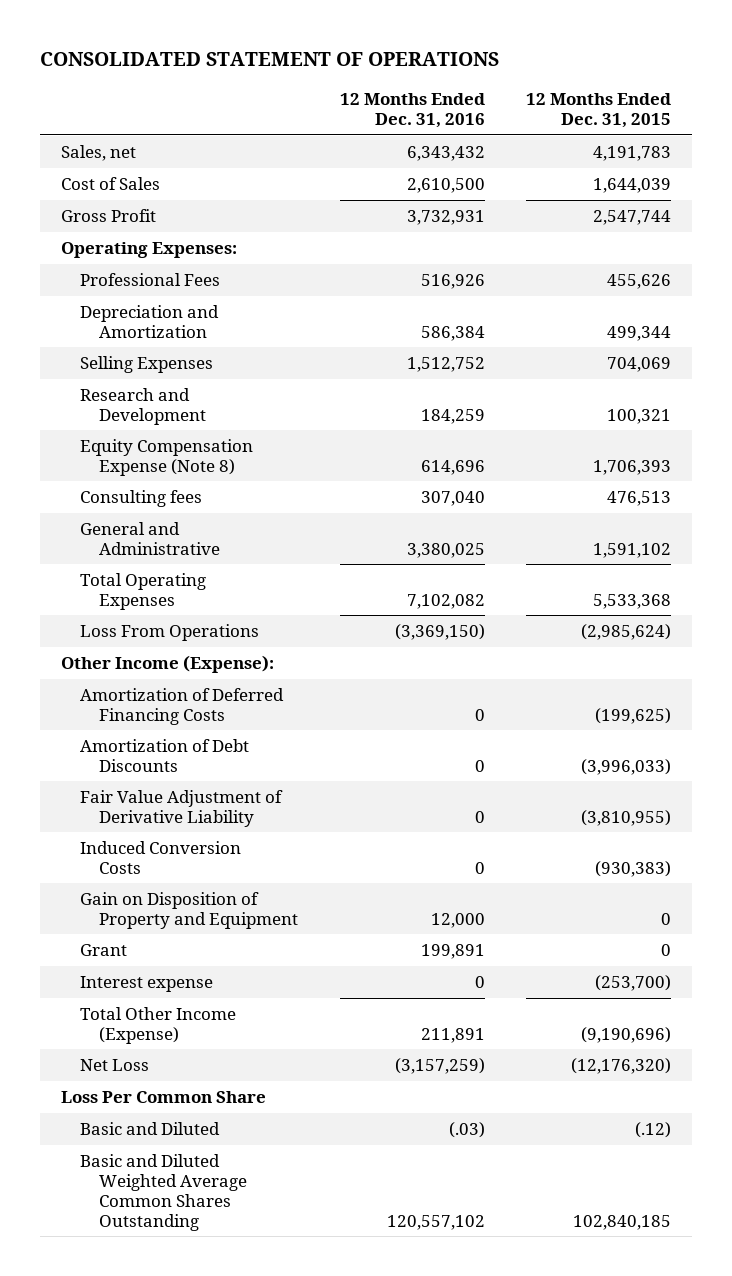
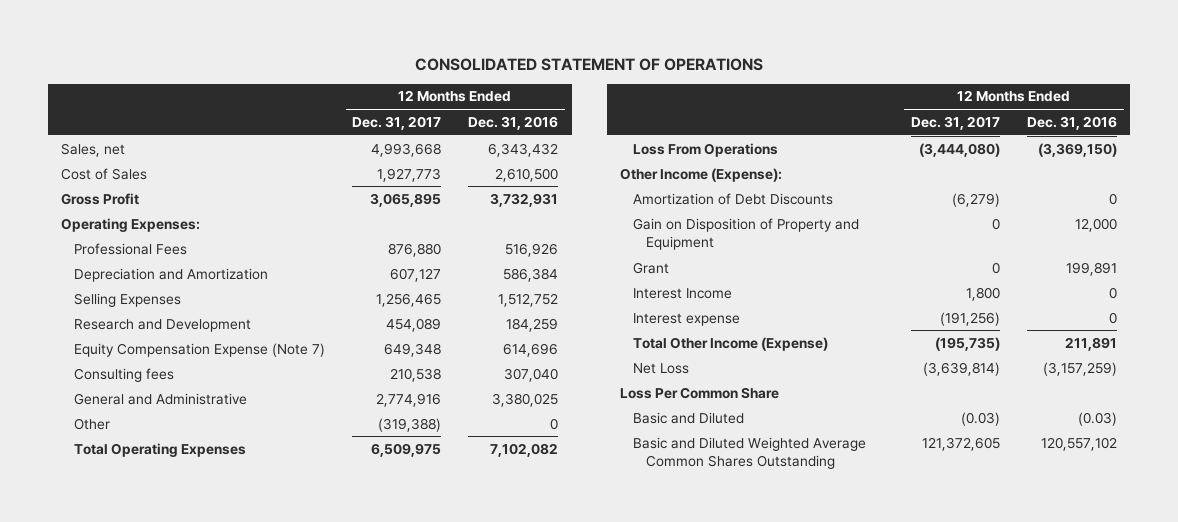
- | 12 Months Ended Dec. 31, 2016 | 12 Months Ended Dec. 31, 2015
+ | 12 Months Ended Dec. 31, 2017 | 12 Months Ended Dec. 31, 2016
- Equity Compensation Expense (Note 8) | 614,696 | 1,706,393
+ Equity Compensation Expense (Note 7) | 649,348 | 614,696
+ Other | (319,388) | 0
- Amortization of Deferred Financing Costs | 0 | (199,625)
- Fair Value Adjustment of Derivative Liability | 0 | (3,810,955)
- Induced Conversion Costs | 0 | (930,383)
+ Interest Income | 1,800 | 0
- Basic and Diluted | (.03) | (.12)
+ Basic and Diluted | (0.03) | (0.03)

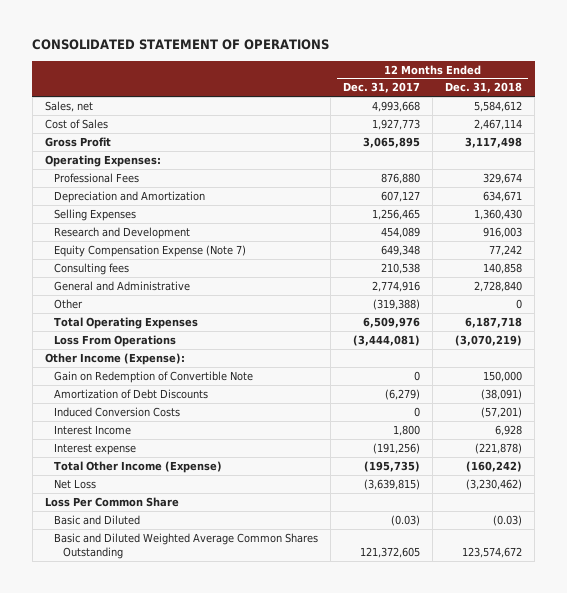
- | 12 Months Ended Dec. 31, 2017 | 12 Months Ended Dec. 31, 2016
+ | 12 Months Ended Dec. 31, 2017 | 12 Months Ended Dec. 31, 2018
- Total Operating Expenses | 6,509,975 | 7,102,082
- Loss From Operations | (3,444,080) | (3,369,150)
+ Total Operating Expenses | 6,509,976 | 6,187,718
+ Loss From Operations | (3,444,081) | (3,070,219)
+ Gain on Redemption of Convertible Note | 0 | 150,000
- Gain on Disposition of Property and Equipment | 0 | 12,000
- Grant | 0 | 199,891
+ Induced Conversion Costs | 0 | (57,201)
- Net Loss | (3,639,814) | (3,157,259)
+ Net Loss | (3,639,815) | (3,230,462)

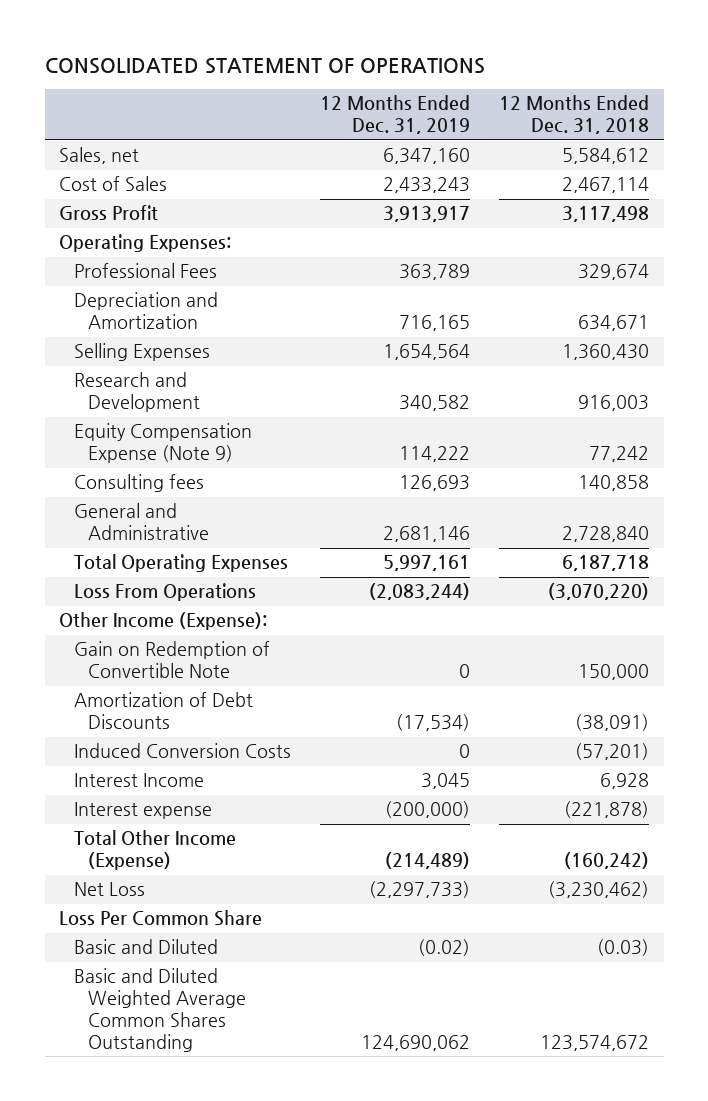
- | 12 Months Ended Dec. 31, 2017 | 12 Months Ended Dec. 31, 2018
+ | 12 Months Ended Dec. 31, 2019 | 12 Months Ended Dec. 31, 2018
- Equity Compensation Expense (Note 7) | 649,348 | 77,242
+ Equity Compensation Expense (Note 9) | 114,222 | 77,242
- Other | (319,388) | 0
- Loss From Operations | (3,444,081) | (3,070,219)
+ Loss From Operations | (2,083,244) | (3,070,220)

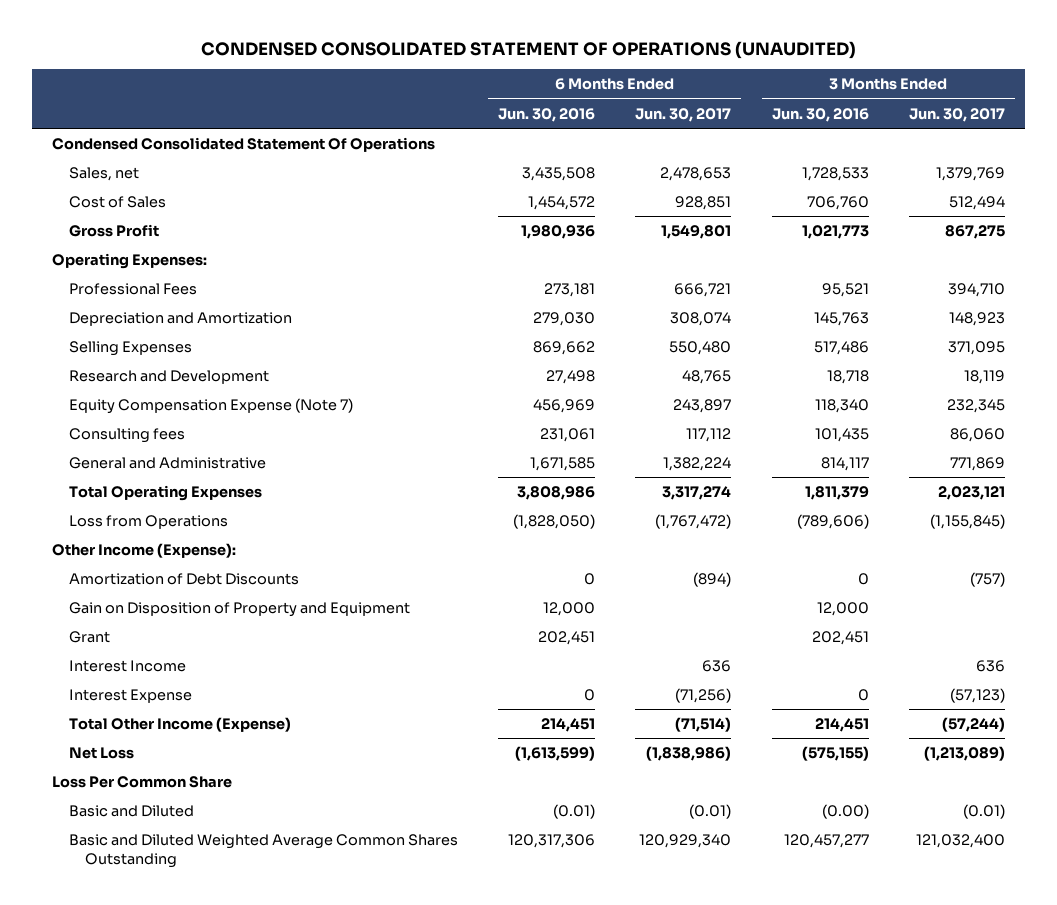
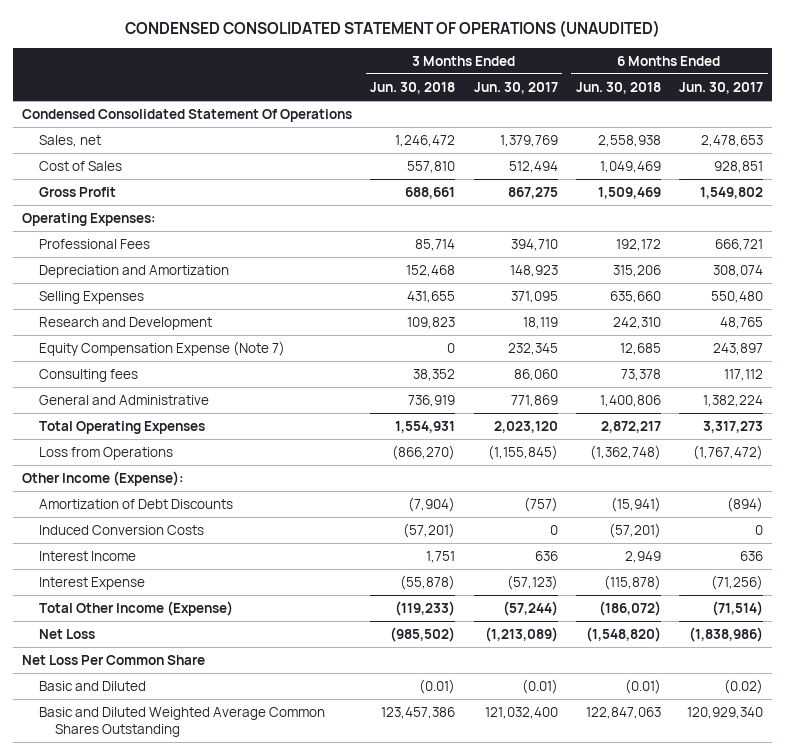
- | 6 Months Ended Jun. 30, 2016 | 6 Months Ended Jun. 30, 2017 | 3 Months Ended Jun. 30, 2016 | 3 Months Ended Jun. 30, 2017
+ | 3 Months Ended Jun. 30, 2018 | 3 Months Ended Jun. 30, 2017 | 6 Months Ended Jun. 30, 2018 | 6 Months Ended Jun. 30, 2017
- Gross Profit | 1,980,936 | 1,549,801 | 1,021,773 | 867,275
+ Gross Profit | 688,661 | 867,275 | 1,509,469 | 1,549,802
- Total Operating Expenses | 3,808,986 | 3,317,274 | 1,811,379 | 2,023,121
+ Total Operating Expenses | 1,554,931 | 2,023,120 | 2,872,217 | 3,317,273
- Gain on Disposition of Property and Equipment | 12,000 | | 12,000 |
- Grant | 202,451 | | 202,451 |
+ Induced Conversion Costs | (57,201) | 0 | (57,201) | 0
- Loss Per Common Share
- Basic and Diluted | (0.01) | (0.01) | (0.00) | (0.01)
+ Net Loss Per Common Share
+ Basic and Diluted | (0.01) | (0.01) | (0.01) | (0.02)

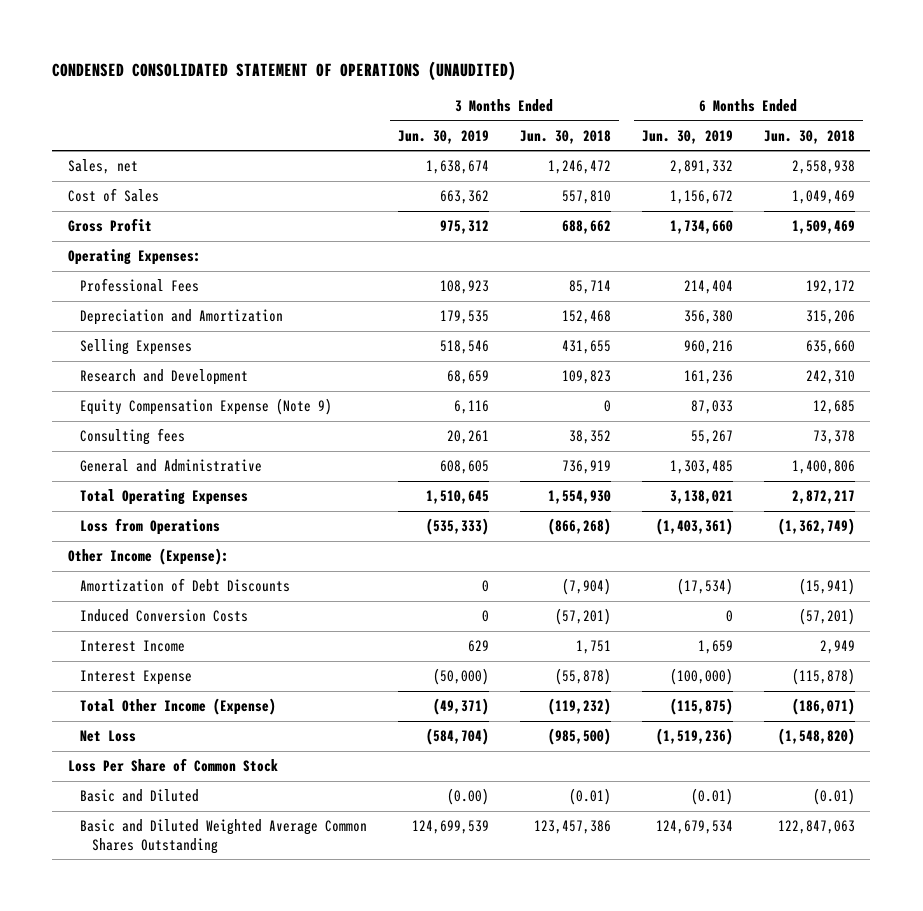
- | 3 Months Ended Jun. 30, 2018 | 3 Months Ended Jun. 30, 2017 | 6 Months Ended Jun. 30, 2018 | 6 Months Ended Jun. 30, 2017
+ | 3 Months Ended Jun. 30, 2019 | 3 Months Ended Jun. 30, 2018 | 6 Months Ended Jun. 30, 2019 | 6 Months Ended Jun. 30, 2018
- Condensed Consolidated Statement Of Operations
- Gross Profit | 688,661 | 867,275 | 1,509,469 | 1,549,802
+ Gross Profit | 975,312 | 688,662 | 1,734,660 | 1,509,469
- Equity Compensation Expense (Note 7) | 0 | 232,345 | 12,685 | 243,897
+ Equity Compensation Expense (Note 9) | 6,116 | 0 | 87,033 | 12,685
- Total Operating Expenses | 1,554,931 | 2,023,120 | 2,872,217 | 3,317,273
- Loss from Operations | (866,270) | (1,155,845) | (1,362,748) | (1,767,472)
+ Total Operating Expenses | 1,510,645 | 1,554,930 | 3,138,021 | 2,872,217
+ Loss from Operations | (535,333) | (866,268) | (1,403,361) | (1,362,749)
- Total Other Income (Expense) | (119,233) | (57,244) | (186,072) | (71,514)
- Net Loss | (985,502) | (1,213,089) | (1,548,820) | (1,838,986)
- Net Loss Per Common Share
+ Total Other Income (Expense) | (49,371) | (119,232) | (115,875) | (186,071)
+ Net Loss | (584,704) | (985,500) | (1,519,236) | (1,548,820)
+ Loss Per Share of Common Stock

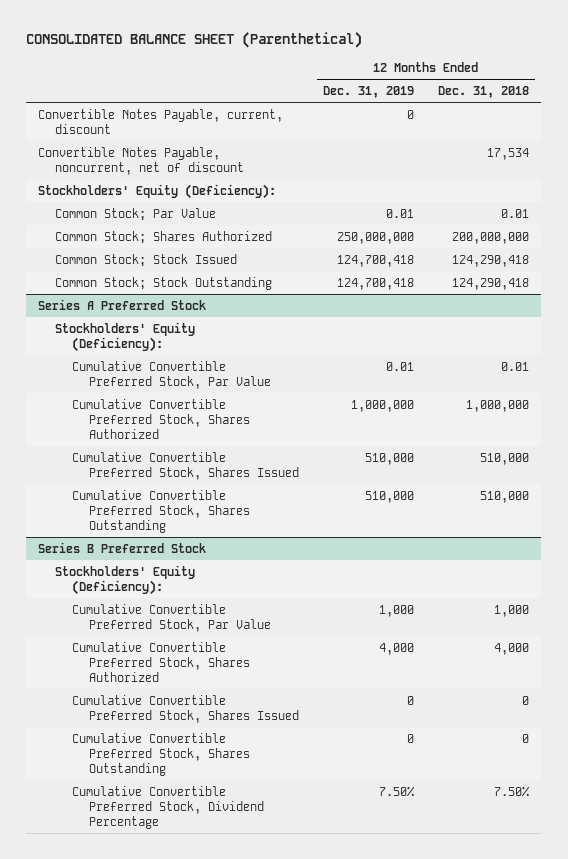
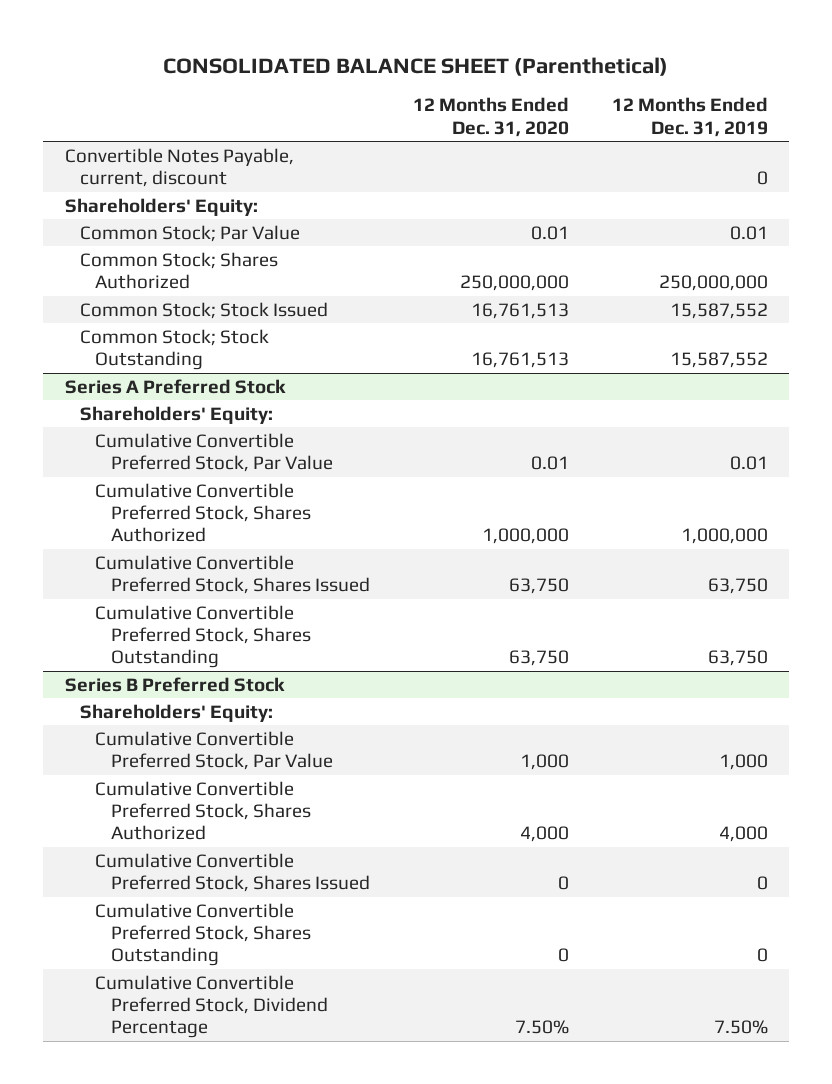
- | 12 Months Ended Dec. 31, 2019 | 12 Months Ended Dec. 31, 2018
+ | 12 Months Ended Dec. 31, 2020 | 12 Months Ended Dec. 31, 2019
- Convertible Notes Payable, noncurrent, net of discount | | 17,534
- Stockholders' Equity (Deficiency):
+ Shareholders' Equity:
- Common Stock; Stock Issued | 124,700,418 | 124,290,418
- Common Stock; Stock Outstanding | 124,700,418 | 124,290,418
+ Common Stock; Stock Issued | 16,761,513 | 15,587,552
+ Common Stock; Stock Outstanding | 16,761,513 | 15,587,552
@ Series A Preferred Stock
- Stockholders' Equity (Deficiency):
+ Shareholders' Equity:
- Cumulative Convertible Preferred Stock, Shares Issued | 510,000 | 510,000
- Cumulative Convertible Preferred Stock, Shares Outstanding | 510,000 | 510,000
+ Cumulative Convertible Preferred Stock, Shares Issued | 63,750 | 63,750
+ Cumulative Convertible Preferred Stock, Shares Outstanding | 63,750 | 63,750
@ Series B Preferred Stock
- Stockholders' Equity (Deficiency):
+ Shareholders' Equity:

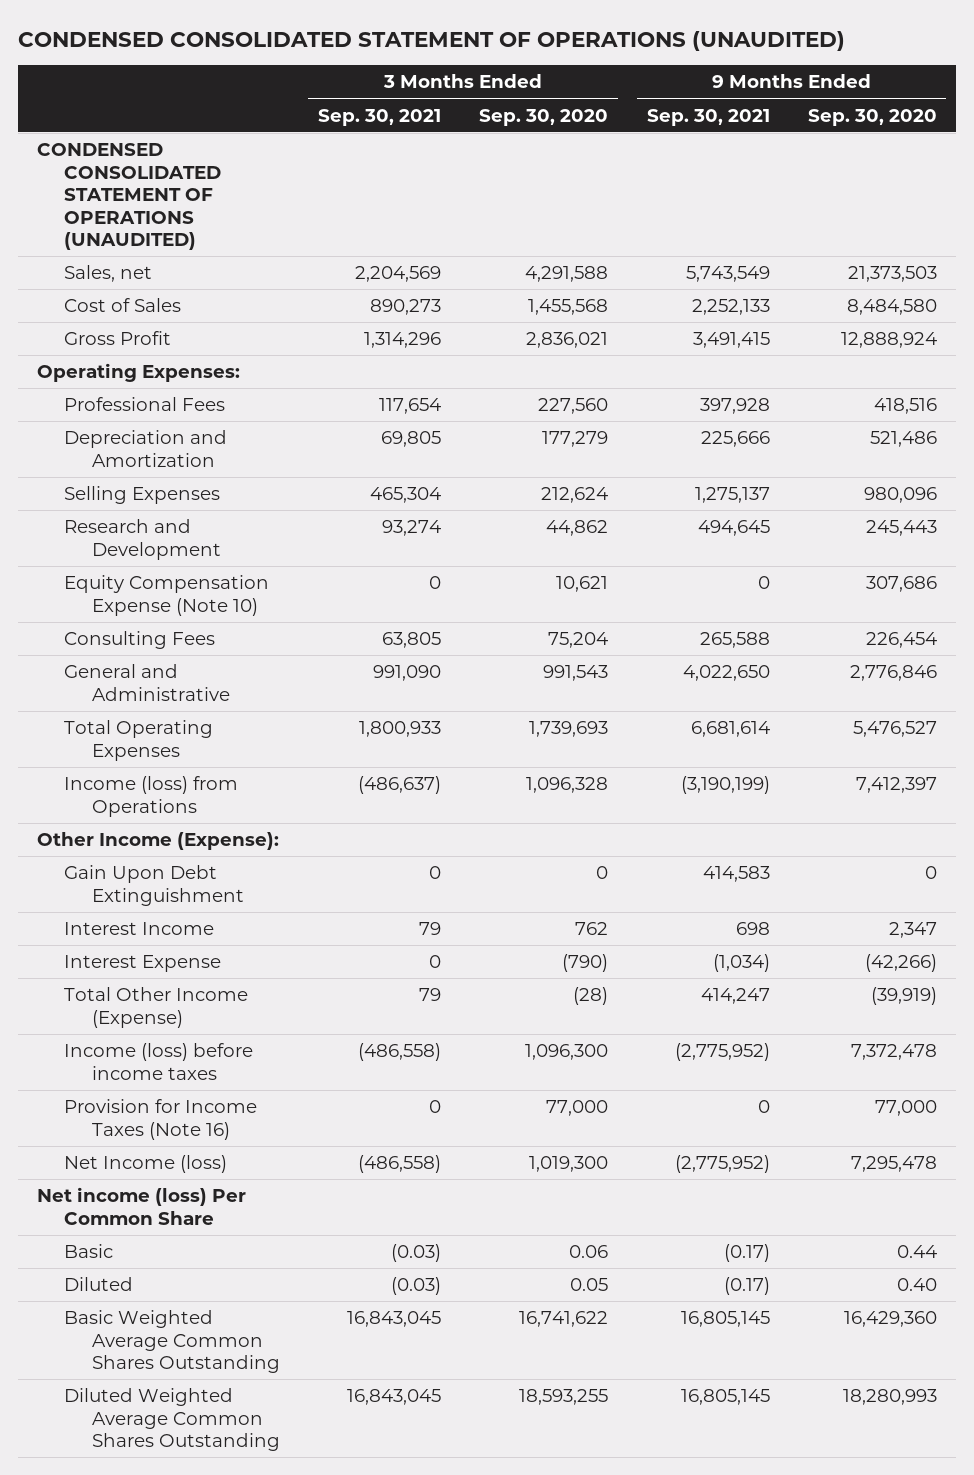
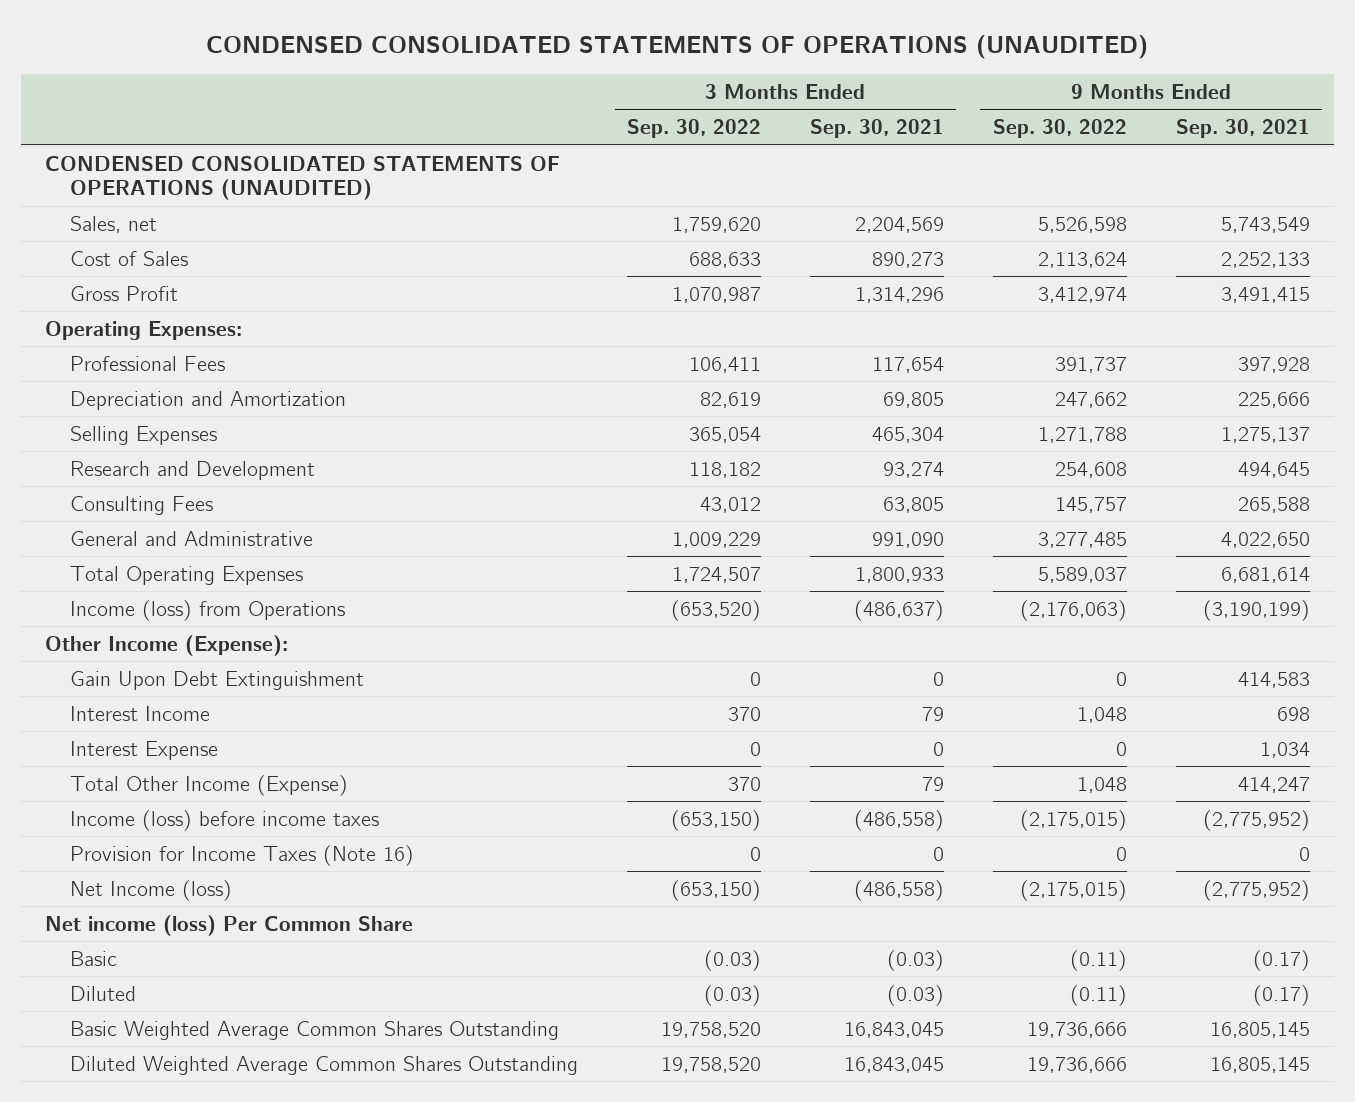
- CONDENSED CONSOLIDATED STATEMENT OF OPERATIONS (UNAUDITED)
+ CONDENSED CONSOLIDATED STATEMENTS OF OPERATIONS (UNAUDITED)
- | 3 Months Ended Sep. 30, 2021 | 3 Months Ended Sep. 30, 2020 | 9 Months Ended Sep. 30, 2021 | 9 Months Ended Sep. 30, 2020
+ | 3 Months Ended Sep. 30, 2022 | 3 Months Ended Sep. 30, 2021 | 9 Months Ended Sep. 30, 2022 | 9 Months Ended Sep. 30, 2021
- CONDENSED CONSOLIDATED STATEMENT OF OPERATIONS (UNAUDITED)
+ CONDENSED CONSOLIDATED STATEMENTS OF OPERATIONS (UNAUDITED)
- Equity Compensation Expense (Note 10) | 0 | 10,621 | 0 | 307,686
- Interest Expense | 0 | (790) | (1,034) | (42,266)
+ Interest Expense | 0 | 0 | 0 | 1,034

